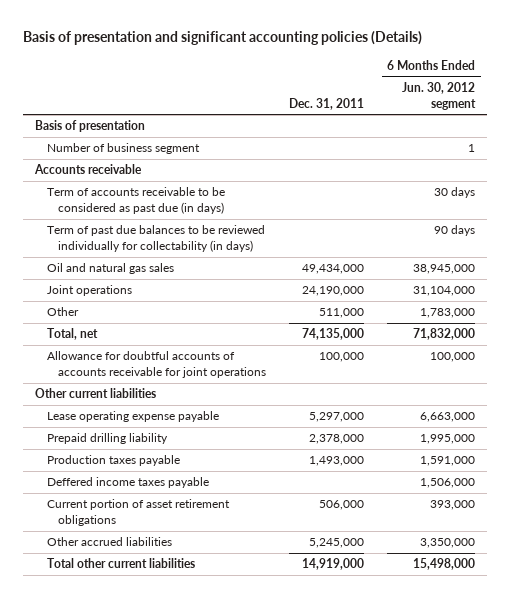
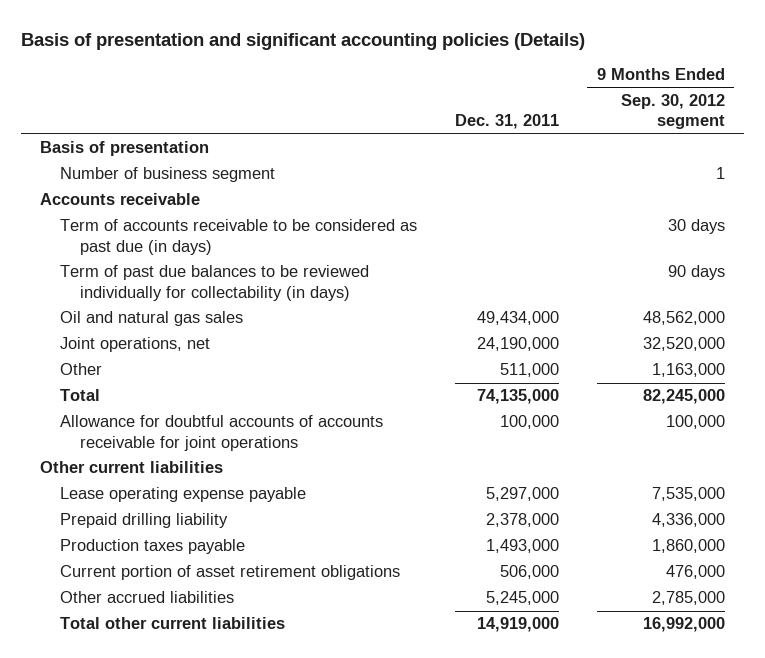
- | Dec. 31, 2011 | 6 Months Ended Jun. 30, 2012 segment
+ | Dec. 31, 2011 | 9 Months Ended Sep. 30, 2012 segment
- Joint operations | 24,190,000 | 31,104,000
+ Joint operations, net | 24,190,000 | 32,520,000
- Total, net | 74,135,000 | 71,832,000
+ Total | 74,135,000 | 82,245,000
- Deffered income taxes payable | | 1,506,000

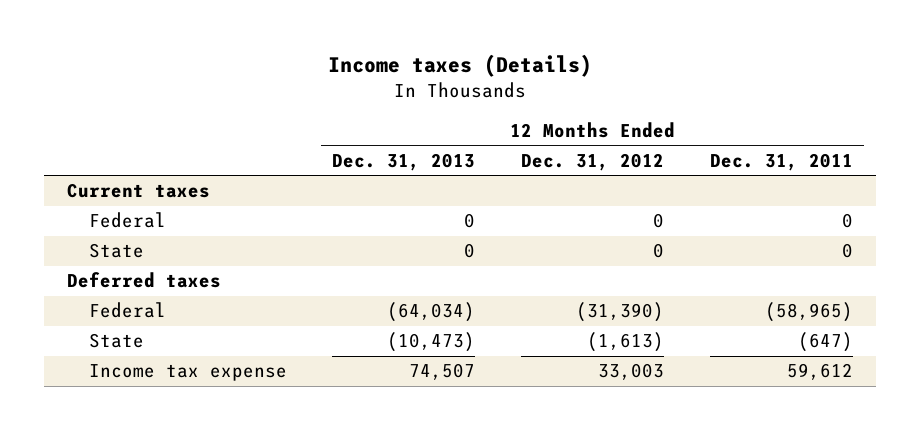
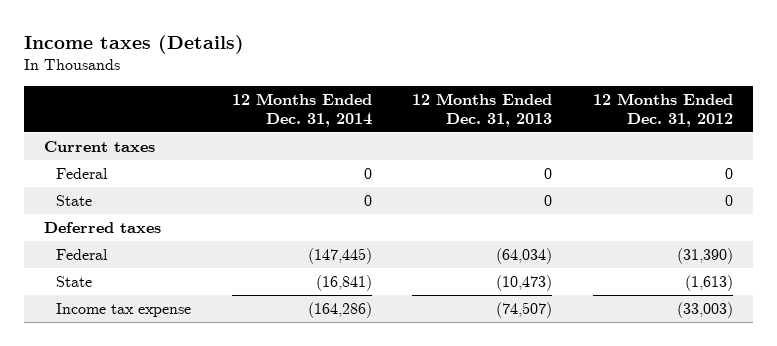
- | 12 Months Ended Dec. 31, 2013 | 12 Months Ended Dec. 31, 2012 | 12 Months Ended Dec. 31, 2011
+ | 12 Months Ended Dec. 31, 2014 | 12 Months Ended Dec. 31, 2013 | 12 Months Ended Dec. 31, 2012
- Income tax expense | 74,507 | 33,003 | 59,612
+ Income tax expense | (164,286) | (74,507) | (33,003)

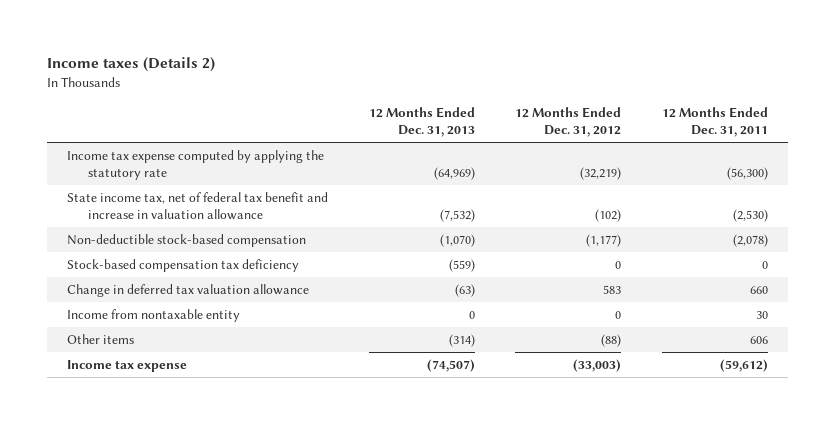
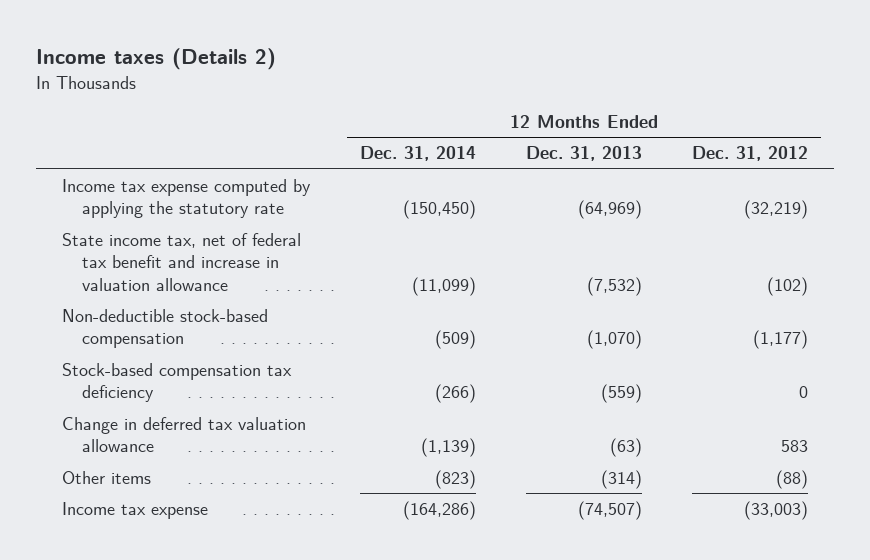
- | 12 Months Ended Dec. 31, 2013 | 12 Months Ended Dec. 31, 2012 | 12 Months Ended Dec. 31, 2011
+ | 12 Months Ended Dec. 31, 2014 | 12 Months Ended Dec. 31, 2013 | 12 Months Ended Dec. 31, 2012
- Income from nontaxable entity | 0 | 0 | 30

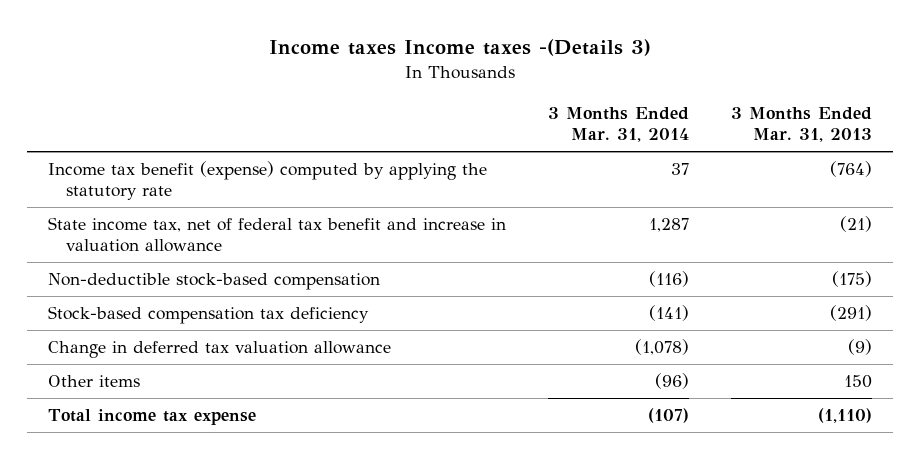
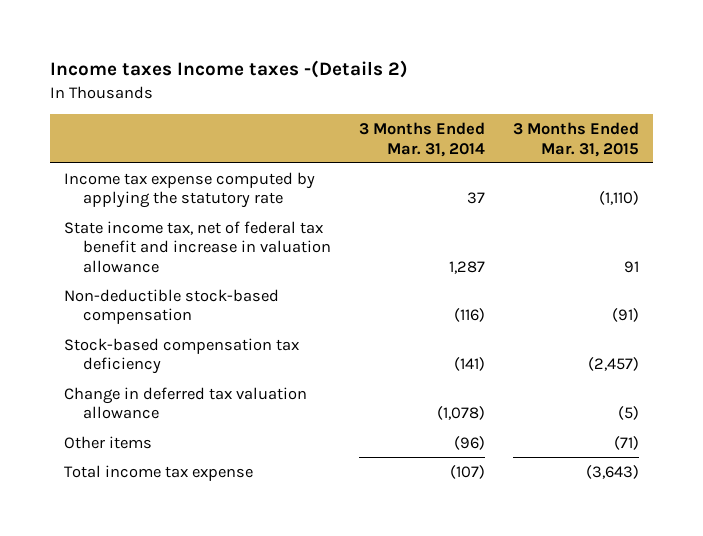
- Income taxes Income taxes -(Details 3)
+ Income taxes Income taxes -(Details 2)
- | 3 Months Ended Mar. 31, 2014 | 3 Months Ended Mar. 31, 2013
+ | 3 Months Ended Mar. 31, 2014 | 3 Months Ended Mar. 31, 2015
- Income tax benefit (expense) computed by applying the statutory rate | 37 | (764)
+ Income tax expense computed by applying the statutory rate | 37 | (1,110)

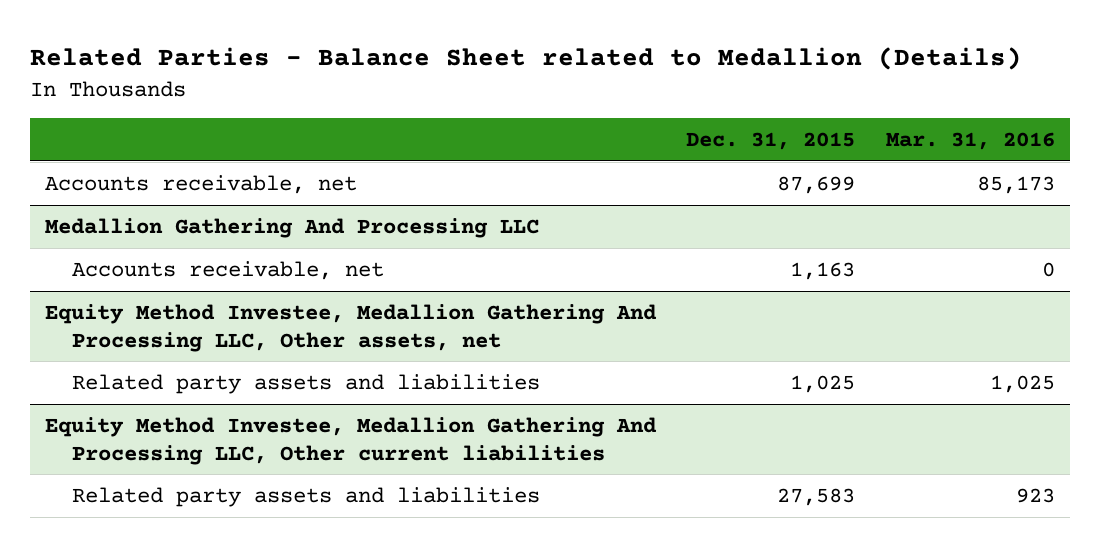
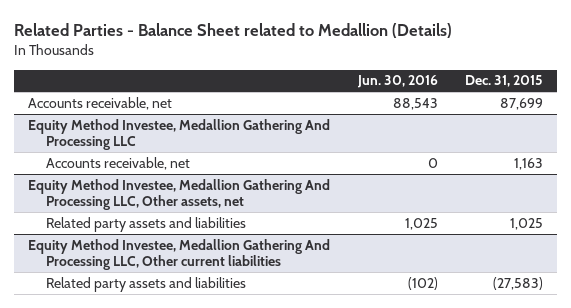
- | Dec. 31, 2015 | Mar. 31, 2016
+ | Jun. 30, 2016 | Dec. 31, 2015
- Medallion Gathering And Processing LLC
+ Equity Method Investee, Medallion Gathering And Processing LLC
@ Equity Method Investee, Medallion Gathering And Processing LLC, Other current liabilities
- Related party assets and liabilities | 27,583 | 923
+ Related party assets and liabilities | (102) | (27,583)

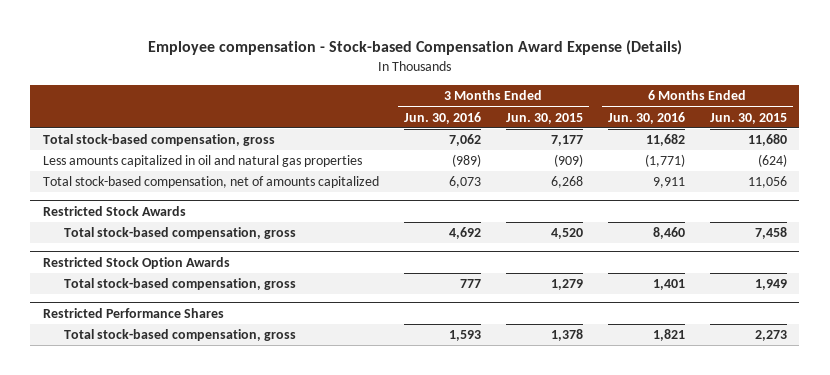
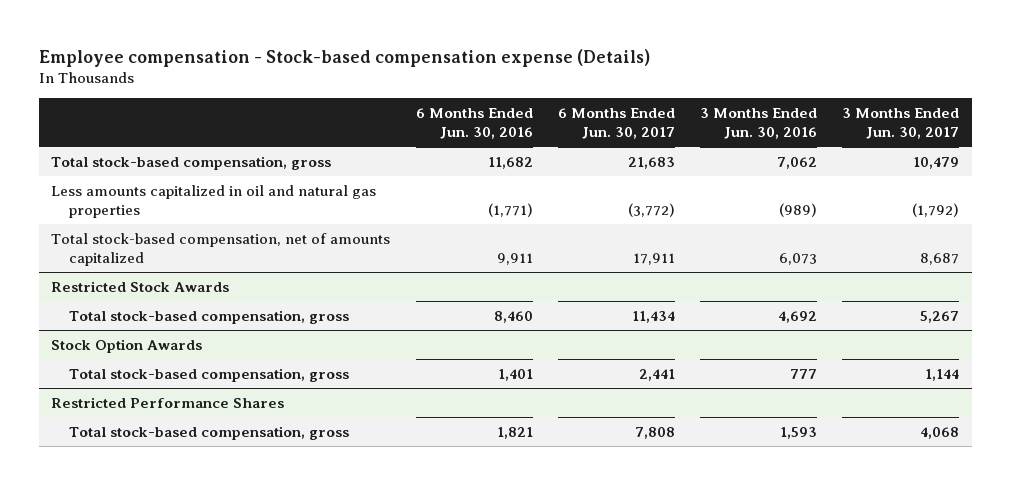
- Employee compensation - Stock-based Compensation Award Expense (Details)
+ Employee compensation - Stock-based compensation expense (Details)
- | 3 Months Ended Jun. 30, 2016 | 3 Months Ended Jun. 30, 2015 | 6 Months Ended Jun. 30, 2016 | 6 Months Ended Jun. 30, 2015
+ | 6 Months Ended Jun. 30, 2016 | 6 Months Ended Jun. 30, 2017 | 3 Months Ended Jun. 30, 2016 | 3 Months Ended Jun. 30, 2017
- Restricted Stock Option Awards
+ Stock Option Awards

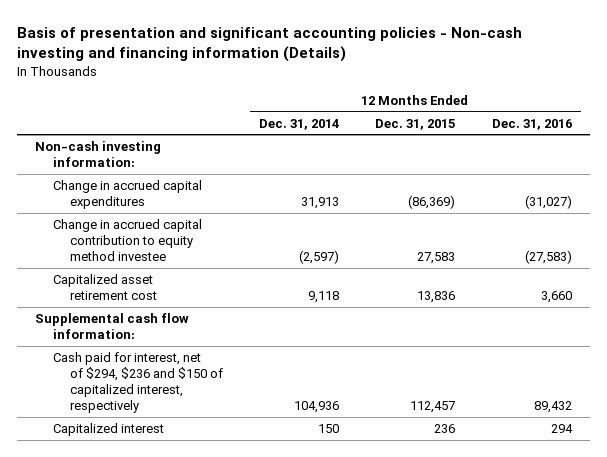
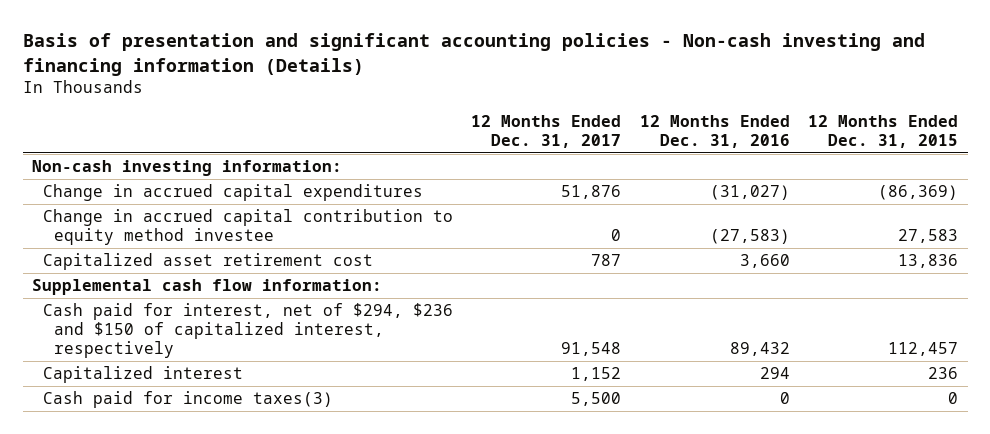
- | 12 Months Ended Dec. 31, 2014 | 12 Months Ended Dec. 31, 2015 | 12 Months Ended Dec. 31, 2016
+ | 12 Months Ended Dec. 31, 2017 | 12 Months Ended Dec. 31, 2016 | 12 Months Ended Dec. 31, 2015
+ Cash paid for income taxes(3) | 5,500 | 0 | 0

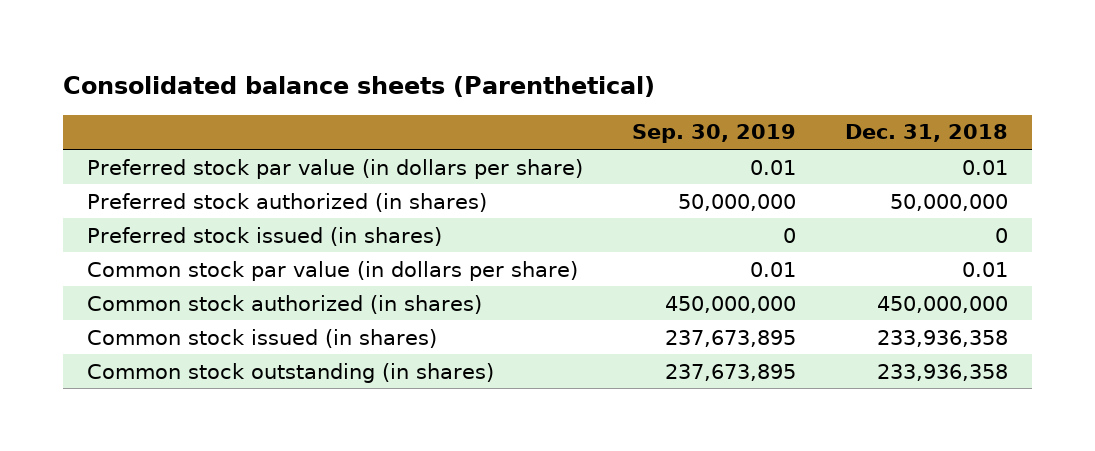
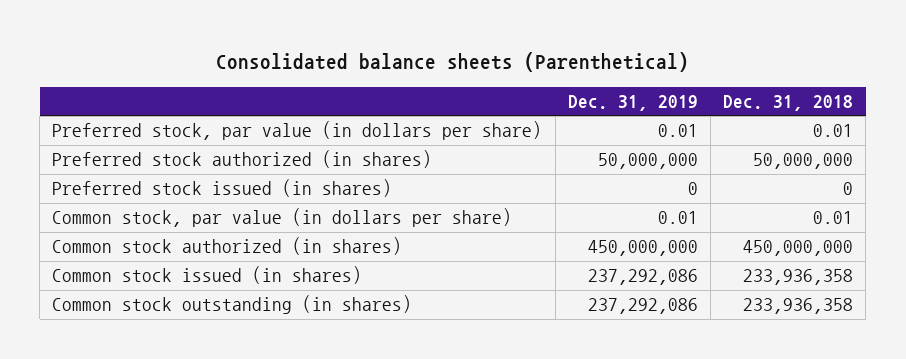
- | Sep. 30, 2019 | Dec. 31, 2018
+ | Dec. 31, 2019 | Dec. 31, 2018
- Preferred stock par value (in dollars per share) | 0.01 | 0.01
+ Preferred stock, par value (in dollars per share) | 0.01 | 0.01
- Common stock par value (in dollars per share) | 0.01 | 0.01
+ Common stock, par value (in dollars per share) | 0.01 | 0.01

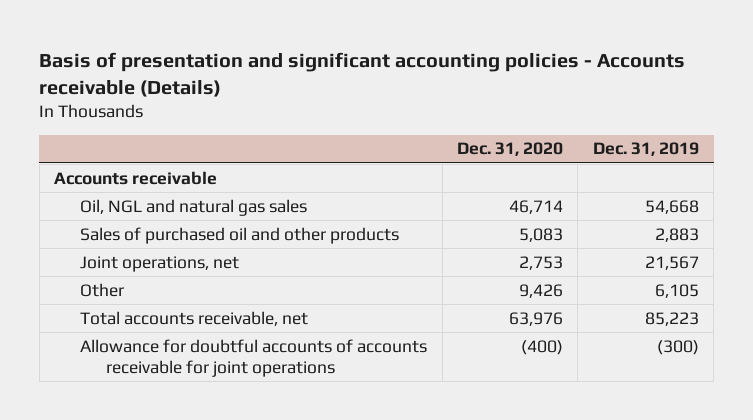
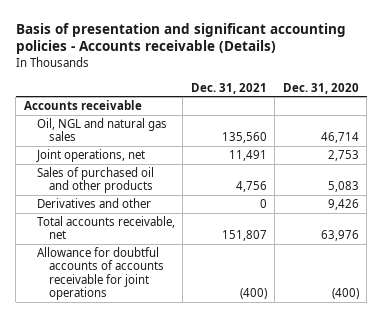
- | Dec. 31, 2020 | Dec. 31, 2019
+ | Dec. 31, 2021 | Dec. 31, 2020
- Other | 9,426 | 6,105
moved down: Sales of purchased oil and other products | 4,756 | 5,083
+ Derivatives and other | 0 | 9,426

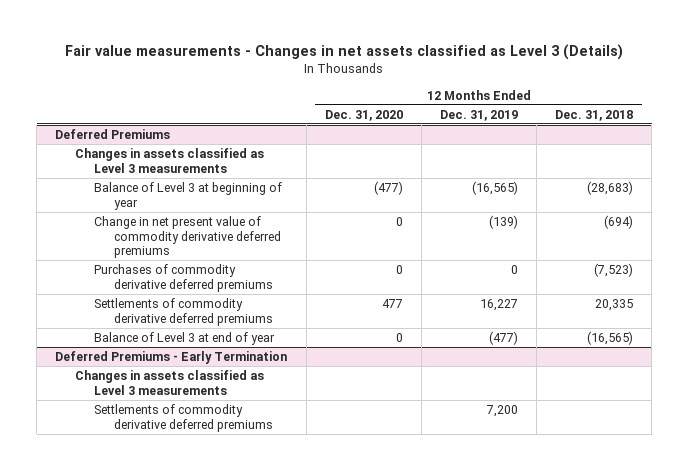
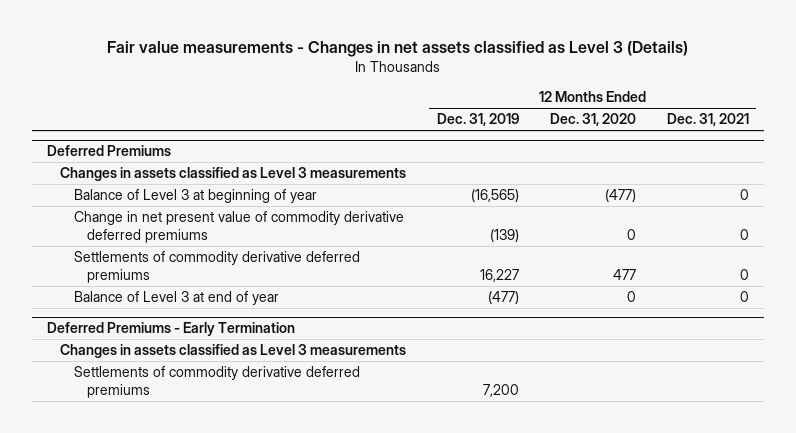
- | 12 Months Ended Dec. 31, 2020 | 12 Months Ended Dec. 31, 2019 | 12 Months Ended Dec. 31, 2018
+ | 12 Months Ended Dec. 31, 2019 | 12 Months Ended Dec. 31, 2020 | 12 Months Ended Dec. 31, 2021
@ Deferred Premiums
- Purchases of commodity derivative deferred premiums | 0 | 0 | (7,523)

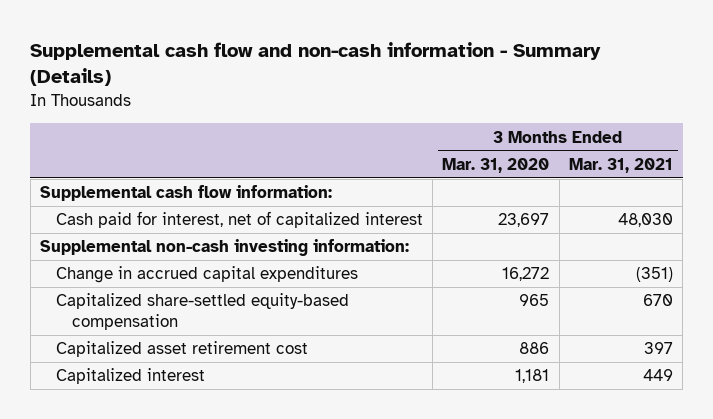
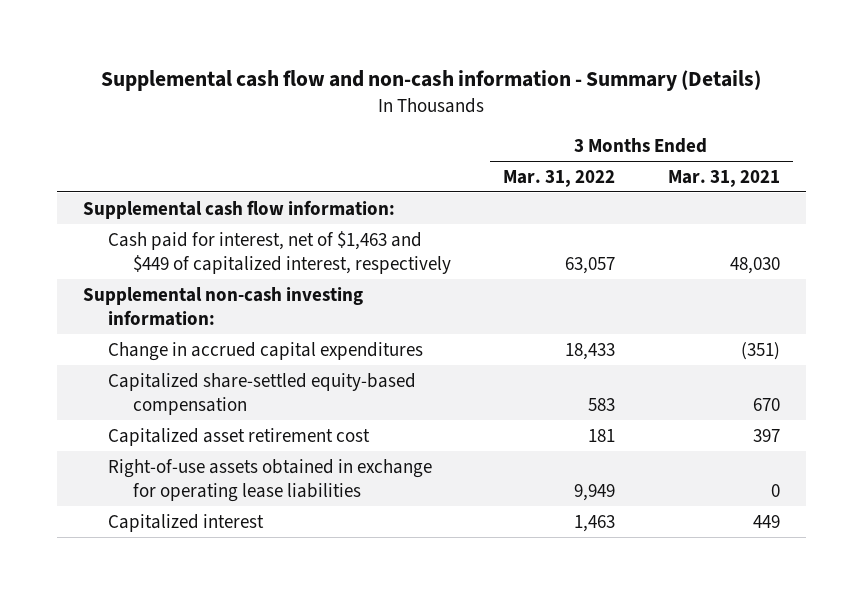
- | 3 Months Ended Mar. 31, 2020 | 3 Months Ended Mar. 31, 2021
+ | 3 Months Ended Mar. 31, 2022 | 3 Months Ended Mar. 31, 2021
- Cash paid for interest, net of capitalized interest | 23,697 | 48,030
+ Cash paid for interest, net of $1,463 and $449 of capitalized interest, respectively | 63,057 | 48,030
+ Right-of-use assets obtained in exchange for operating lease liabilities | 9,949 | 0

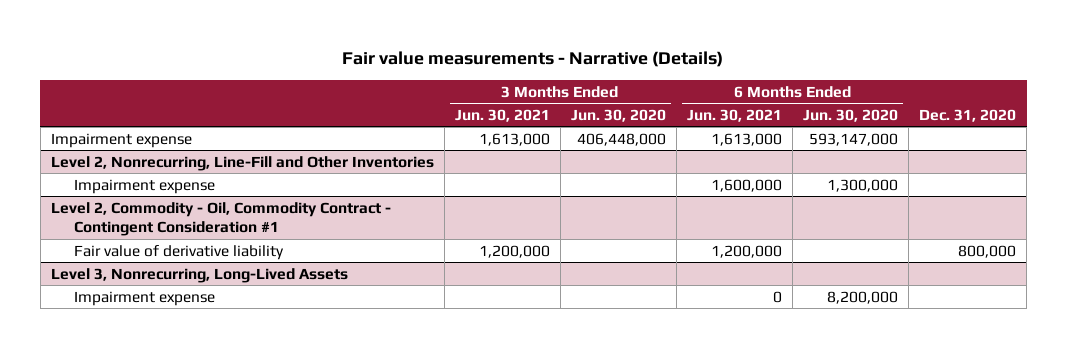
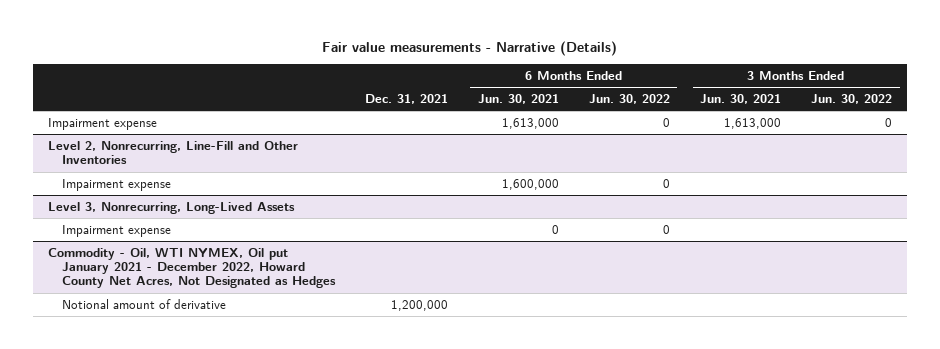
- | 3 Months Ended Jun. 30, 2021 | 3 Months Ended Jun. 30, 2020 | 6 Months Ended Jun. 30, 2021 | 6 Months Ended Jun. 30, 2020 | Dec. 31, 2020
+ | Dec. 31, 2021 | 6 Months Ended Jun. 30, 2021 | 6 Months Ended Jun. 30, 2022 | 3 Months Ended Jun. 30, 2021 | 3 Months Ended Jun. 30, 2022
- Level 2, Commodity - Oil, Commodity Contract - Contingent Consideration #1
- Fair value of derivative liability | 1,200,000 | | 1,200,000 | | 800,000
+ Commodity - Oil, WTI NYMEX, Oil put January 2021 - December 2022, Howard County Net Acres, Not Designated as Hedges
+ Notional amount of derivative | 1,200,000 | | | |

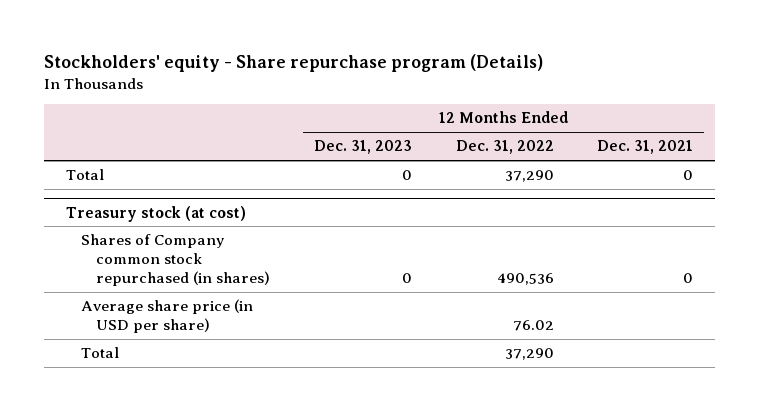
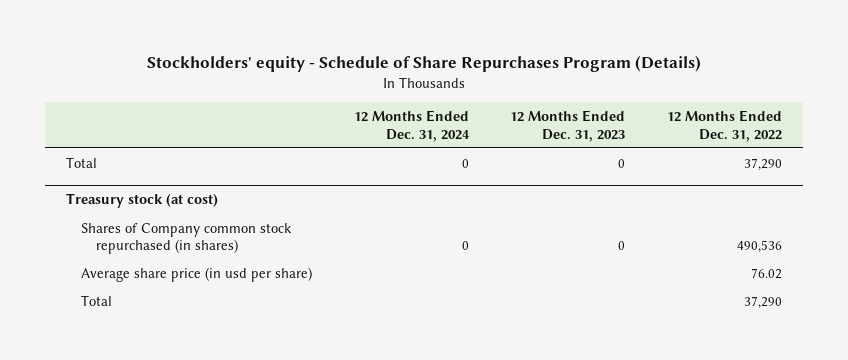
- Stockholders' equity - Share repurchase program (Details)
+ Stockholders' equity - Schedule of Share Repurchases Program (Details)
- | 12 Months Ended Dec. 31, 2023 | 12 Months Ended Dec. 31, 2022 | 12 Months Ended Dec. 31, 2021
+ | 12 Months Ended Dec. 31, 2024 | 12 Months Ended Dec. 31, 2023 | 12 Months Ended Dec. 31, 2022
@ Treasury stock (at cost)
- Average share price (in USD per share) | | 76.02 |
+ Average share price (in usd per share) | | | 76.02

